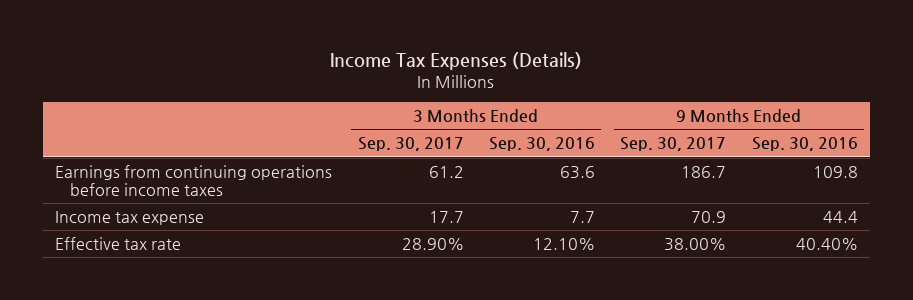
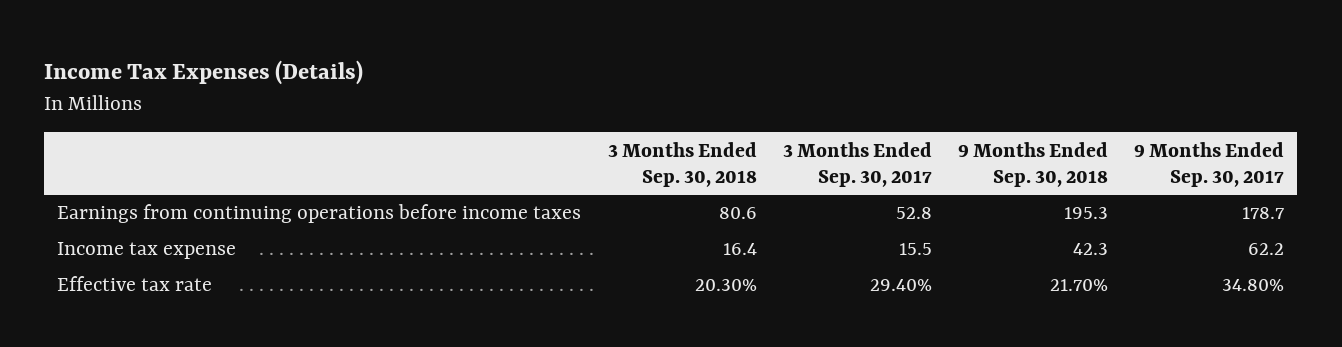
- | 3 Months Ended Sep. 30, 2017 | 3 Months Ended Sep. 30, 2016 | 9 Months Ended Sep. 30, 2017 | 9 Months Ended Sep. 30, 2016
+ | 3 Months Ended Sep. 30, 2018 | 3 Months Ended Sep. 30, 2017 | 9 Months Ended Sep. 30, 2018 | 9 Months Ended Sep. 30, 2017
- Earnings from continuing operations before income taxes | 61.2 | 63.6 | 186.7 | 109.8
- Income tax expense | 17.7 | 7.7 | 70.9 | 44.4
- Effective tax rate | 28.90% | 12.10% | 38.00% | 40.40%
+ Earnings from continuing operations before income taxes | 80.6 | 52.8 | 195.3 | 178.7
+ Income tax expense | 16.4 | 15.5 | 42.3 | 62.2
+ Effective tax rate | 20.30% | 29.40% | 21.70% | 34.80%

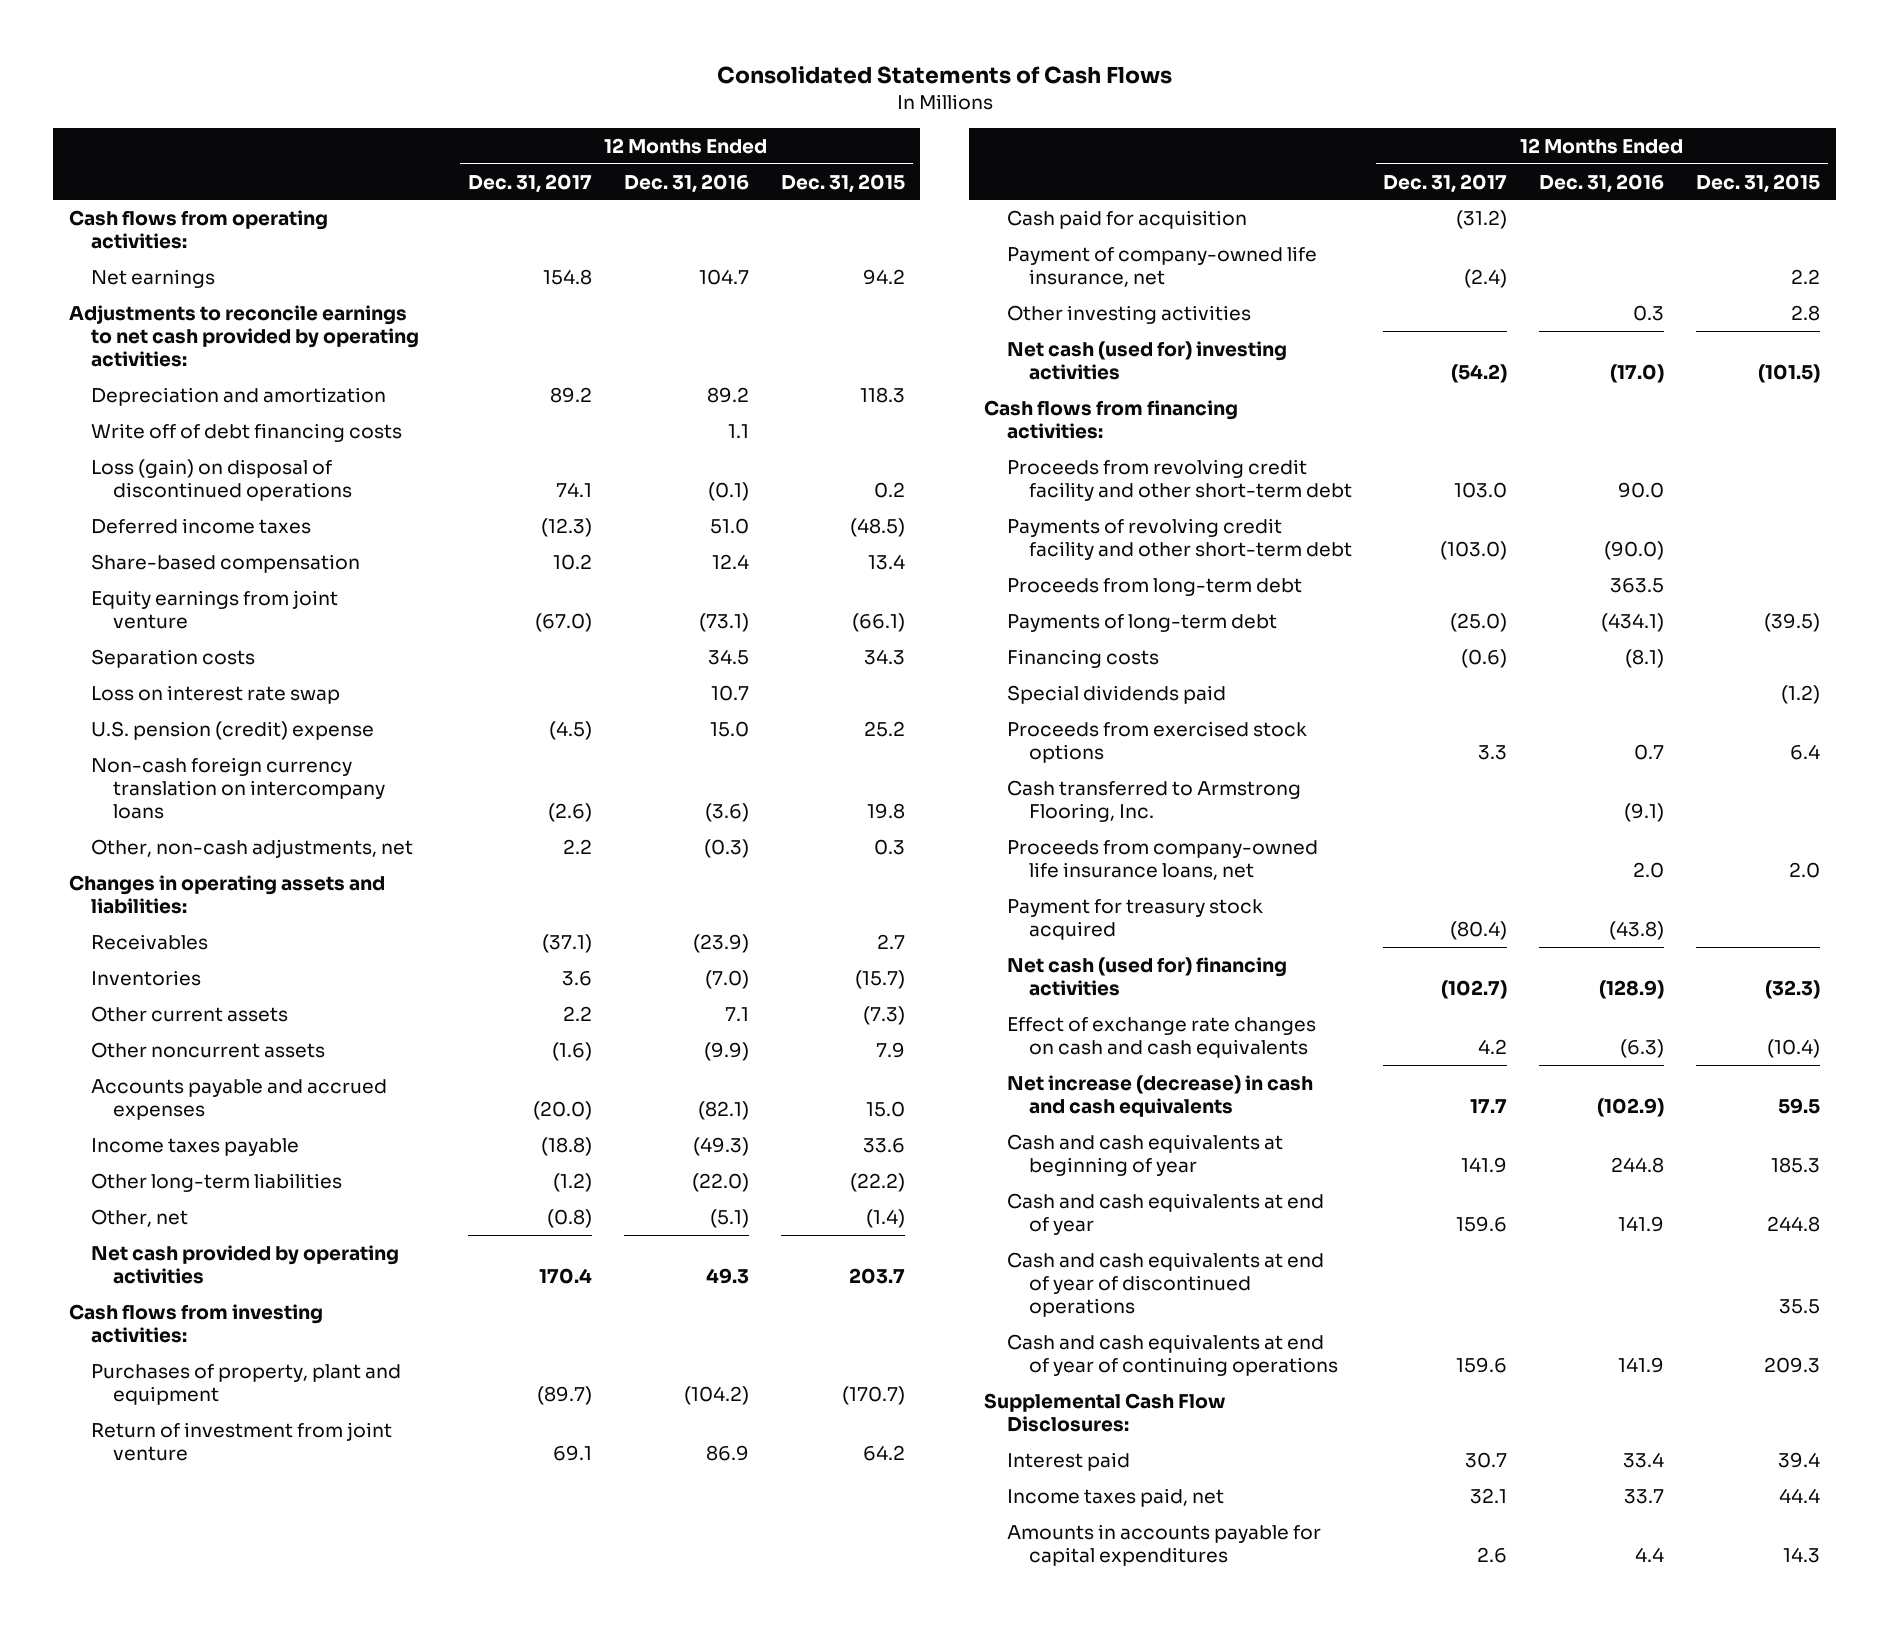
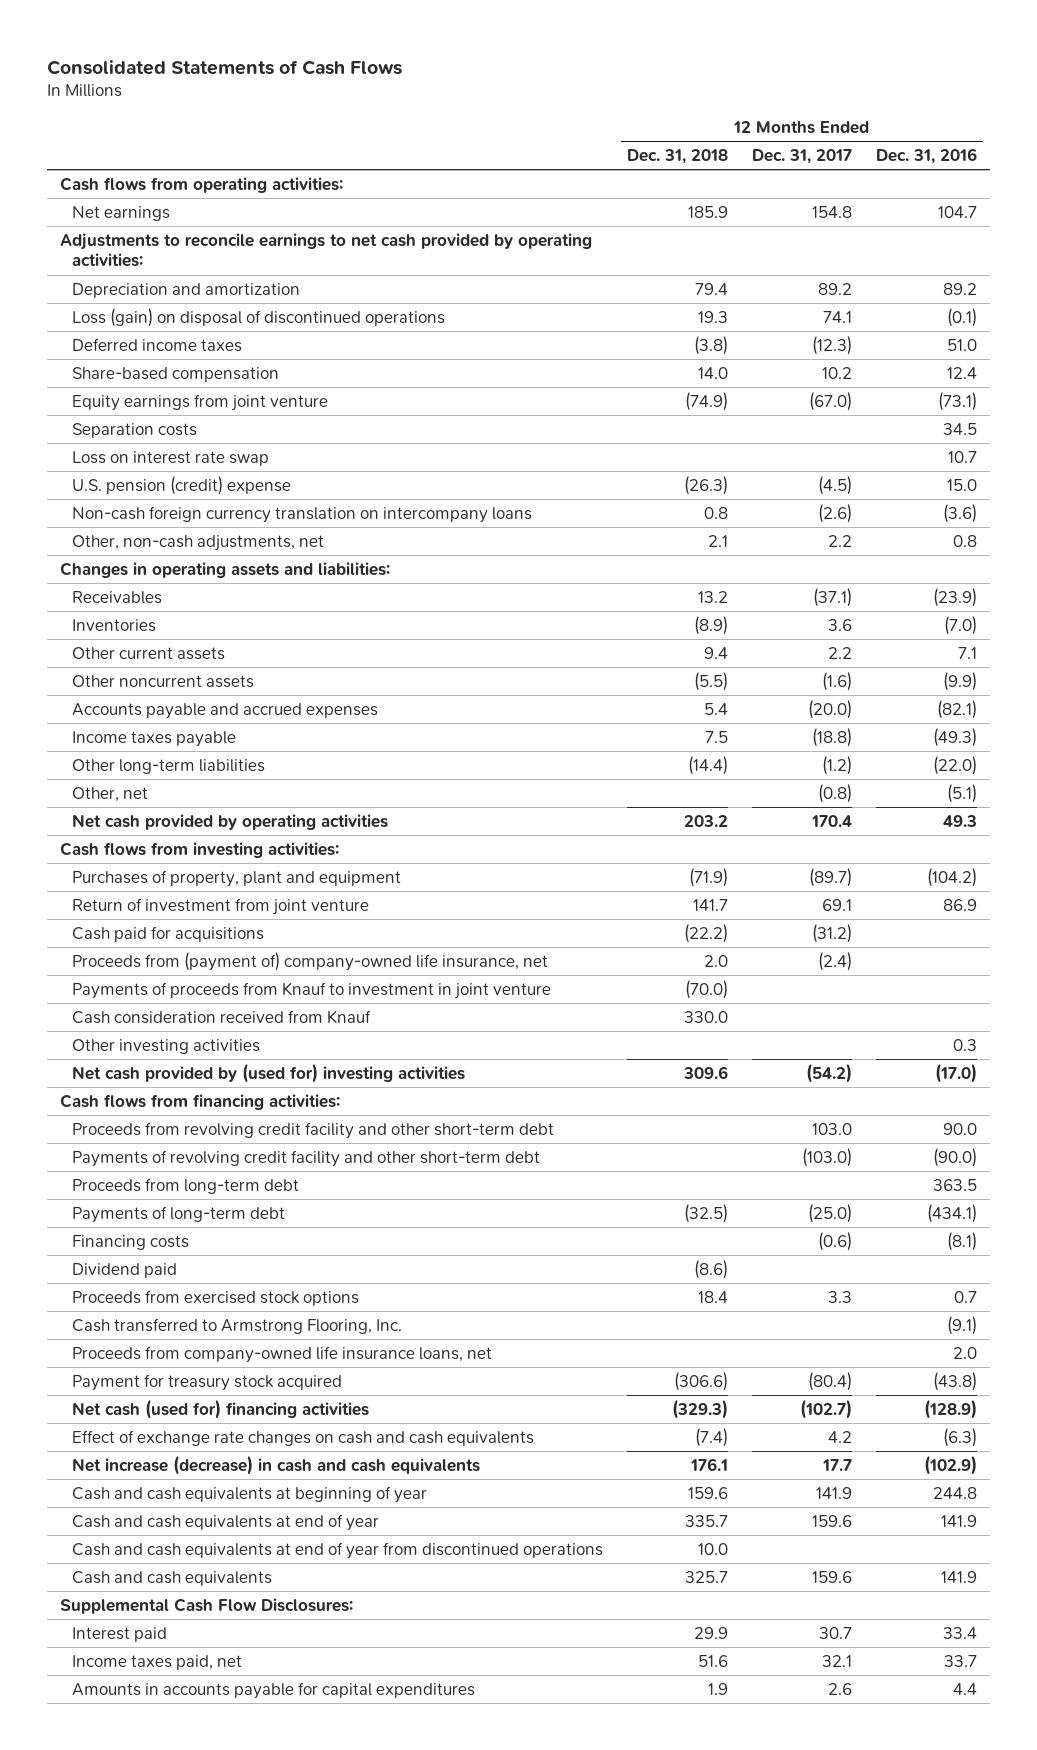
- | 12 Months Ended Dec. 31, 2017 | 12 Months Ended Dec. 31, 2016 | 12 Months Ended Dec. 31, 2015
+ | 12 Months Ended Dec. 31, 2018 | 12 Months Ended Dec. 31, 2017 | 12 Months Ended Dec. 31, 2016
- Write off of debt financing costs | | 1.1 |
- Other, non-cash adjustments, net | 2.2 | (0.3) | 0.3
+ Other, non-cash adjustments, net | 2.1 | 2.2 | 0.8
- Cash paid for acquisition | (31.2) | |
- Payment of company-owned life insurance, net | (2.4) | | 2.2
+ Cash paid for acquisitions | (22.2) | (31.2) |
+ Proceeds from (payment of) company-owned life insurance, net | 2.0 | (2.4) |
+ Payments of proceeds from Knauf to investment in joint venture | (70.0) | |
+ Cash consideration received from Knauf | 330.0 | |
- Net cash (used for) investing activities | (54.2) | (17.0) | (101.5)
+ Net cash provided by (used for) investing activities | 309.6 | (54.2) | (17.0)
- Special dividends paid | | | (1.2)
+ Dividend paid | (8.6) | |
- Cash and cash equivalents at end of year of discontinued operations | | | 35.5
- Cash and cash equivalents at end of year of continuing operations | 159.6 | 141.9 | 209.3
+ Cash and cash equivalents at end of year from discontinued operations | 10.0 | |
+ Cash and cash equivalents | 325.7 | 159.6 | 141.9

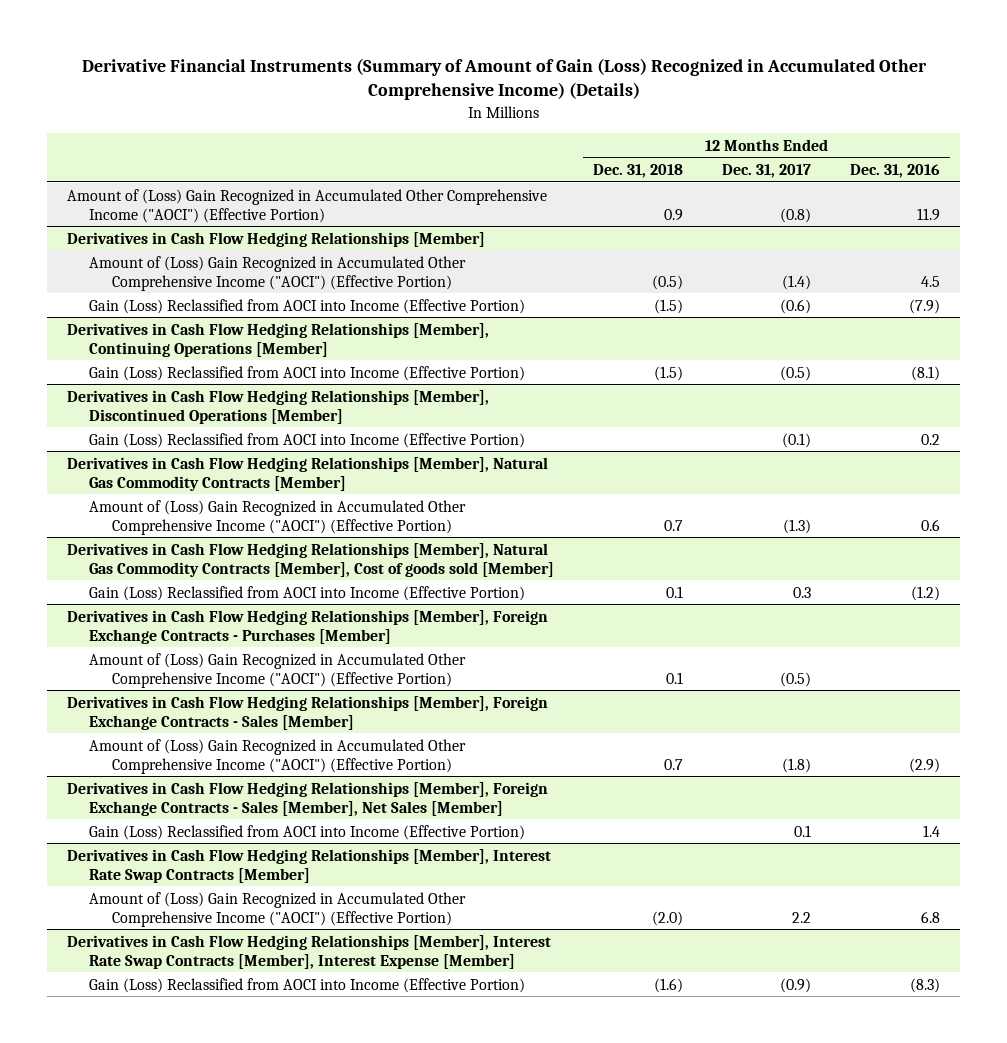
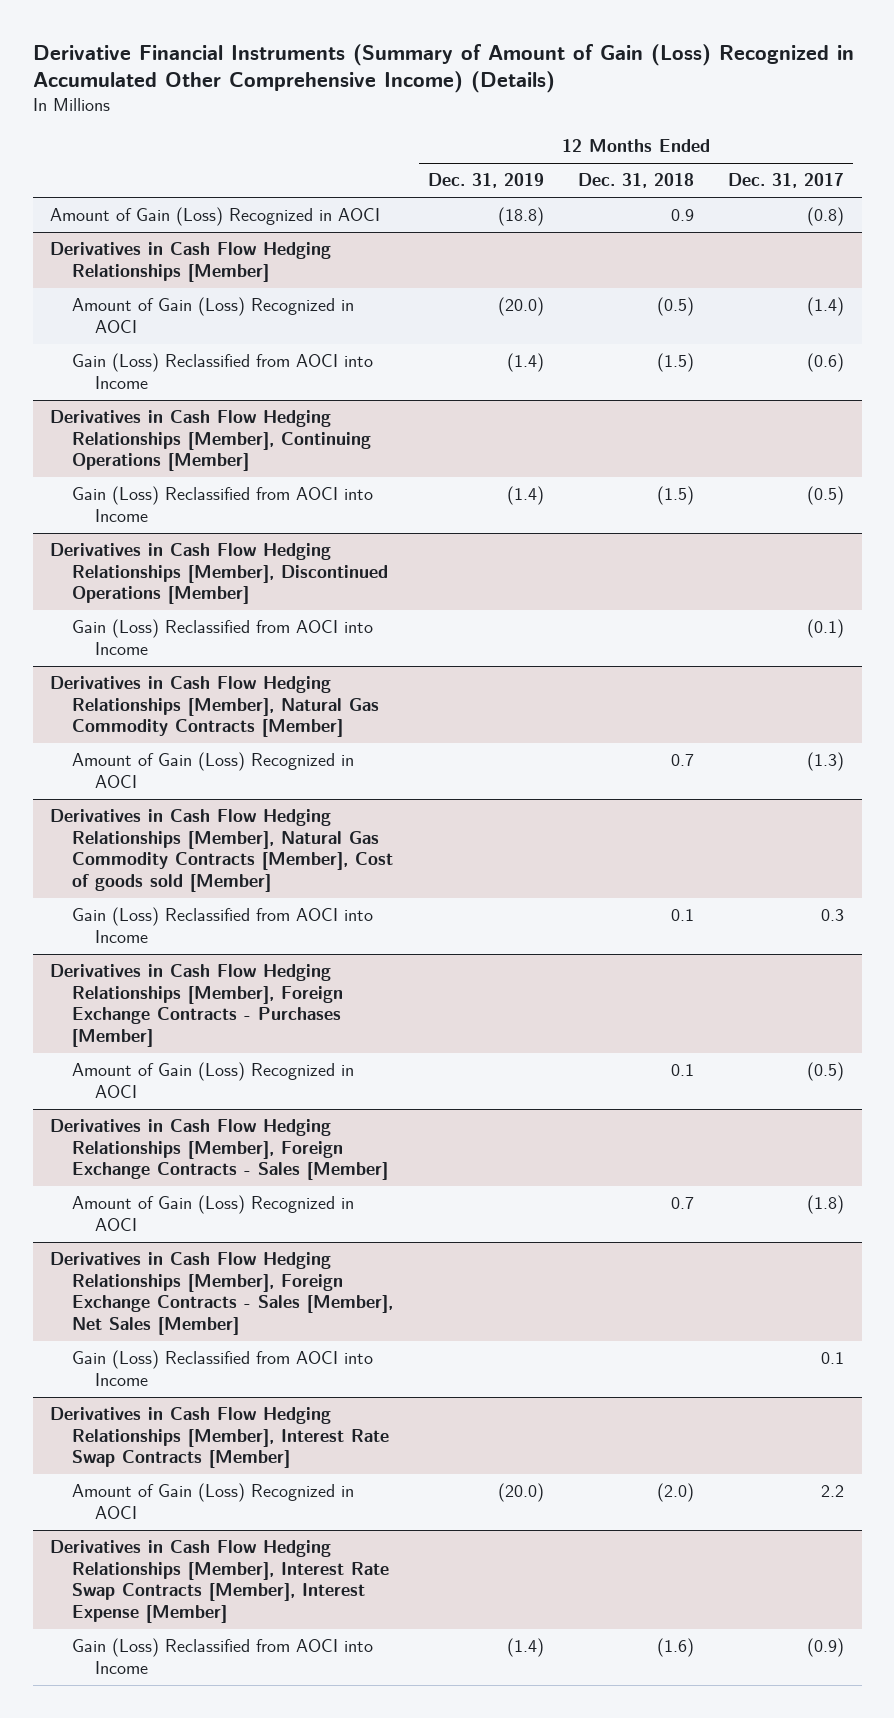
- | 12 Months Ended Dec. 31, 2018 | 12 Months Ended Dec. 31, 2017 | 12 Months Ended Dec. 31, 2016
+ | 12 Months Ended Dec. 31, 2019 | 12 Months Ended Dec. 31, 2018 | 12 Months Ended Dec. 31, 2017
- Amount of (Loss) Gain Recognized in Accumulated Other Comprehensive Income ("AOCI") (Effective Portion) | 0.9 | (0.8) | 11.9
+ Amount of Gain (Loss) Recognized in AOCI | (18.8) | 0.9 | (0.8)
@ Derivatives in Cash Flow Hedging Relationships [Member]
- Amount of (Loss) Gain Recognized in Accumulated Other Comprehensive Income ("AOCI") (Effective Portion) | (0.5) | (1.4) | 4.5
- Gain (Loss) Reclassified from AOCI into Income (Effective Portion) | (1.5) | (0.6) | (7.9)
+ Amount of Gain (Loss) Recognized in AOCI | (20.0) | (0.5) | (1.4)
+ Gain (Loss) Reclassified from AOCI into Income | (1.4) | (1.5) | (0.6)
@ Derivatives in Cash Flow Hedging Relationships [Member], Continuing Operations [Member]
- Gain (Loss) Reclassified from AOCI into Income (Effective Portion) | (1.5) | (0.5) | (8.1)
+ Gain (Loss) Reclassified from AOCI into Income | (1.4) | (1.5) | (0.5)
@ Derivatives in Cash Flow Hedging Relationships [Member], Discontinued Operations [Member]
- Gain (Loss) Reclassified from AOCI into Income (Effective Portion) | | (0.1) | 0.2
+ Gain (Loss) Reclassified from AOCI into Income | | | (0.1)
@ Derivatives in Cash Flow Hedging Relationships [Member], Natural Gas Commodity Contracts [Member]
- Amount of (Loss) Gain Recognized in Accumulated Other Comprehensive Income ("AOCI") (Effective Portion) | 0.7 | (1.3) | 0.6
+ Amount of Gain (Loss) Recognized in AOCI | | 0.7 | (1.3)
@ Derivatives in Cash Flow Hedging Relationships [Member], Natural Gas Commodity Contracts [Member], Cost of goods sold [Member]
- Gain (Loss) Reclassified from AOCI into Income (Effective Portion) | 0.1 | 0.3 | (1.2)
+ Gain (Loss) Reclassified from AOCI into Income | | 0.1 | 0.3
@ Derivatives in Cash Flow Hedging Relationships [Member], Foreign Exchange Contracts - Purchases [Member]
- Amount of (Loss) Gain Recognized in Accumulated Other Comprehensive Income ("AOCI") (Effective Portion) | 0.1 | (0.5) |
+ Amount of Gain (Loss) Recognized in AOCI | | 0.1 | (0.5)
@ Derivatives in Cash Flow Hedging Relationships [Member], Foreign Exchange Contracts - Sales [Member]
- Amount of (Loss) Gain Recognized in Accumulated Other Comprehensive Income ("AOCI") (Effective Portion) | 0.7 | (1.8) | (2.9)
+ Amount of Gain (Loss) Recognized in AOCI | | 0.7 | (1.8)
@ Derivatives in Cash Flow Hedging Relationships [Member], Foreign Exchange Contracts - Sales [Member], Net Sales [Member]
- Gain (Loss) Reclassified from AOCI into Income (Effective Portion) | | 0.1 | 1.4
+ Gain (Loss) Reclassified from AOCI into Income | | | 0.1
@ Derivatives in Cash Flow Hedging Relationships [Member], Interest Rate Swap Contracts [Member]
- Amount of (Loss) Gain Recognized in Accumulated Other Comprehensive Income ("AOCI") (Effective Portion) | (2.0) | 2.2 | 6.8
+ Amount of Gain (Loss) Recognized in AOCI | (20.0) | (2.0) | 2.2
@ Derivatives in Cash Flow Hedging Relationships [Member], Interest Rate Swap Contracts [Member], Interest Expense [Member]
- Gain (Loss) Reclassified from AOCI into Income (Effective Portion) | (1.6) | (0.9) | (8.3)
+ Gain (Loss) Reclassified from AOCI into Income | (1.4) | (1.6) | (0.9)

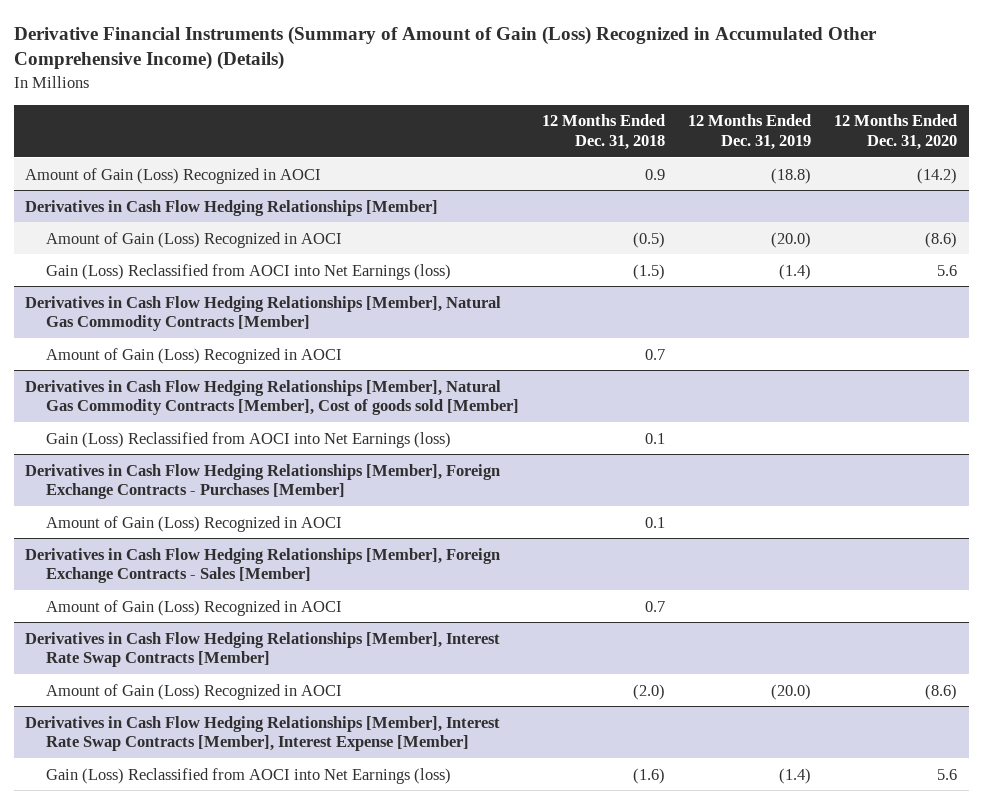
- | 12 Months Ended Dec. 31, 2019 | 12 Months Ended Dec. 31, 2018 | 12 Months Ended Dec. 31, 2017
+ | 12 Months Ended Dec. 31, 2018 | 12 Months Ended Dec. 31, 2019 | 12 Months Ended Dec. 31, 2020
@ Derivatives in Cash Flow Hedging Relationships [Member]
- Gain (Loss) Reclassified from AOCI into Income | (1.4) | (1.5) | (0.6)
- Derivatives in Cash Flow Hedging Relationships [Member], Continuing Operations [Member]
- Gain (Loss) Reclassified from AOCI into Income | (1.4) | (1.5) | (0.5)
- Derivatives in Cash Flow Hedging Relationships [Member], Discontinued Operations [Member]
- Gain (Loss) Reclassified from AOCI into Income | | | (0.1)
@ Derivatives in Cash Flow Hedging Relationships [Member]
+ Gain (Loss) Reclassified from AOCI into Net Earnings (loss) | (1.5) | (1.4) | 5.6
@ Derivatives in Cash Flow Hedging Relationships [Member], Natural Gas Commodity Contracts [Member], Cost of goods sold [Member]
- Gain (Loss) Reclassified from AOCI into Income | | 0.1 | 0.3
+ Gain (Loss) Reclassified from AOCI into Net Earnings (loss) | 0.1 | |
- Derivatives in Cash Flow Hedging Relationships [Member], Foreign Exchange Contracts - Sales [Member], Net Sales [Member]
- Gain (Loss) Reclassified from AOCI into Income | | | 0.1
@ Derivatives in Cash Flow Hedging Relationships [Member], Interest Rate Swap Contracts [Member], Interest Expense [Member]
- Gain (Loss) Reclassified from AOCI into Income | (1.4) | (1.6) | (0.9)
+ Gain (Loss) Reclassified from AOCI into Net Earnings (loss) | (1.6) | (1.4) | 5.6

